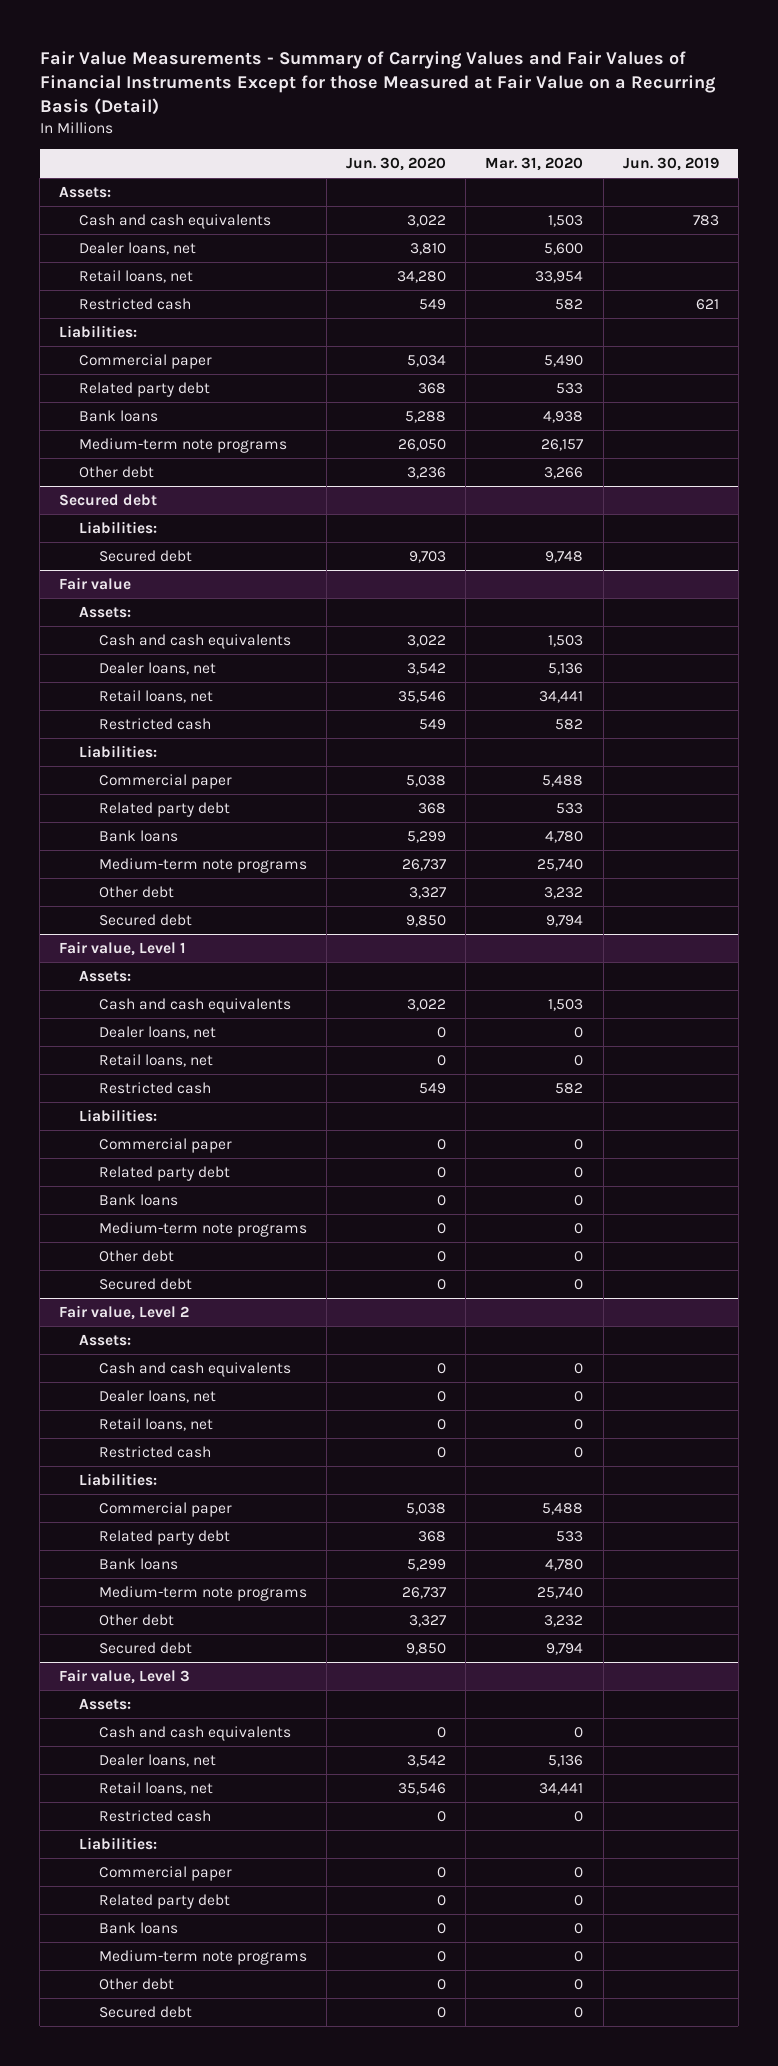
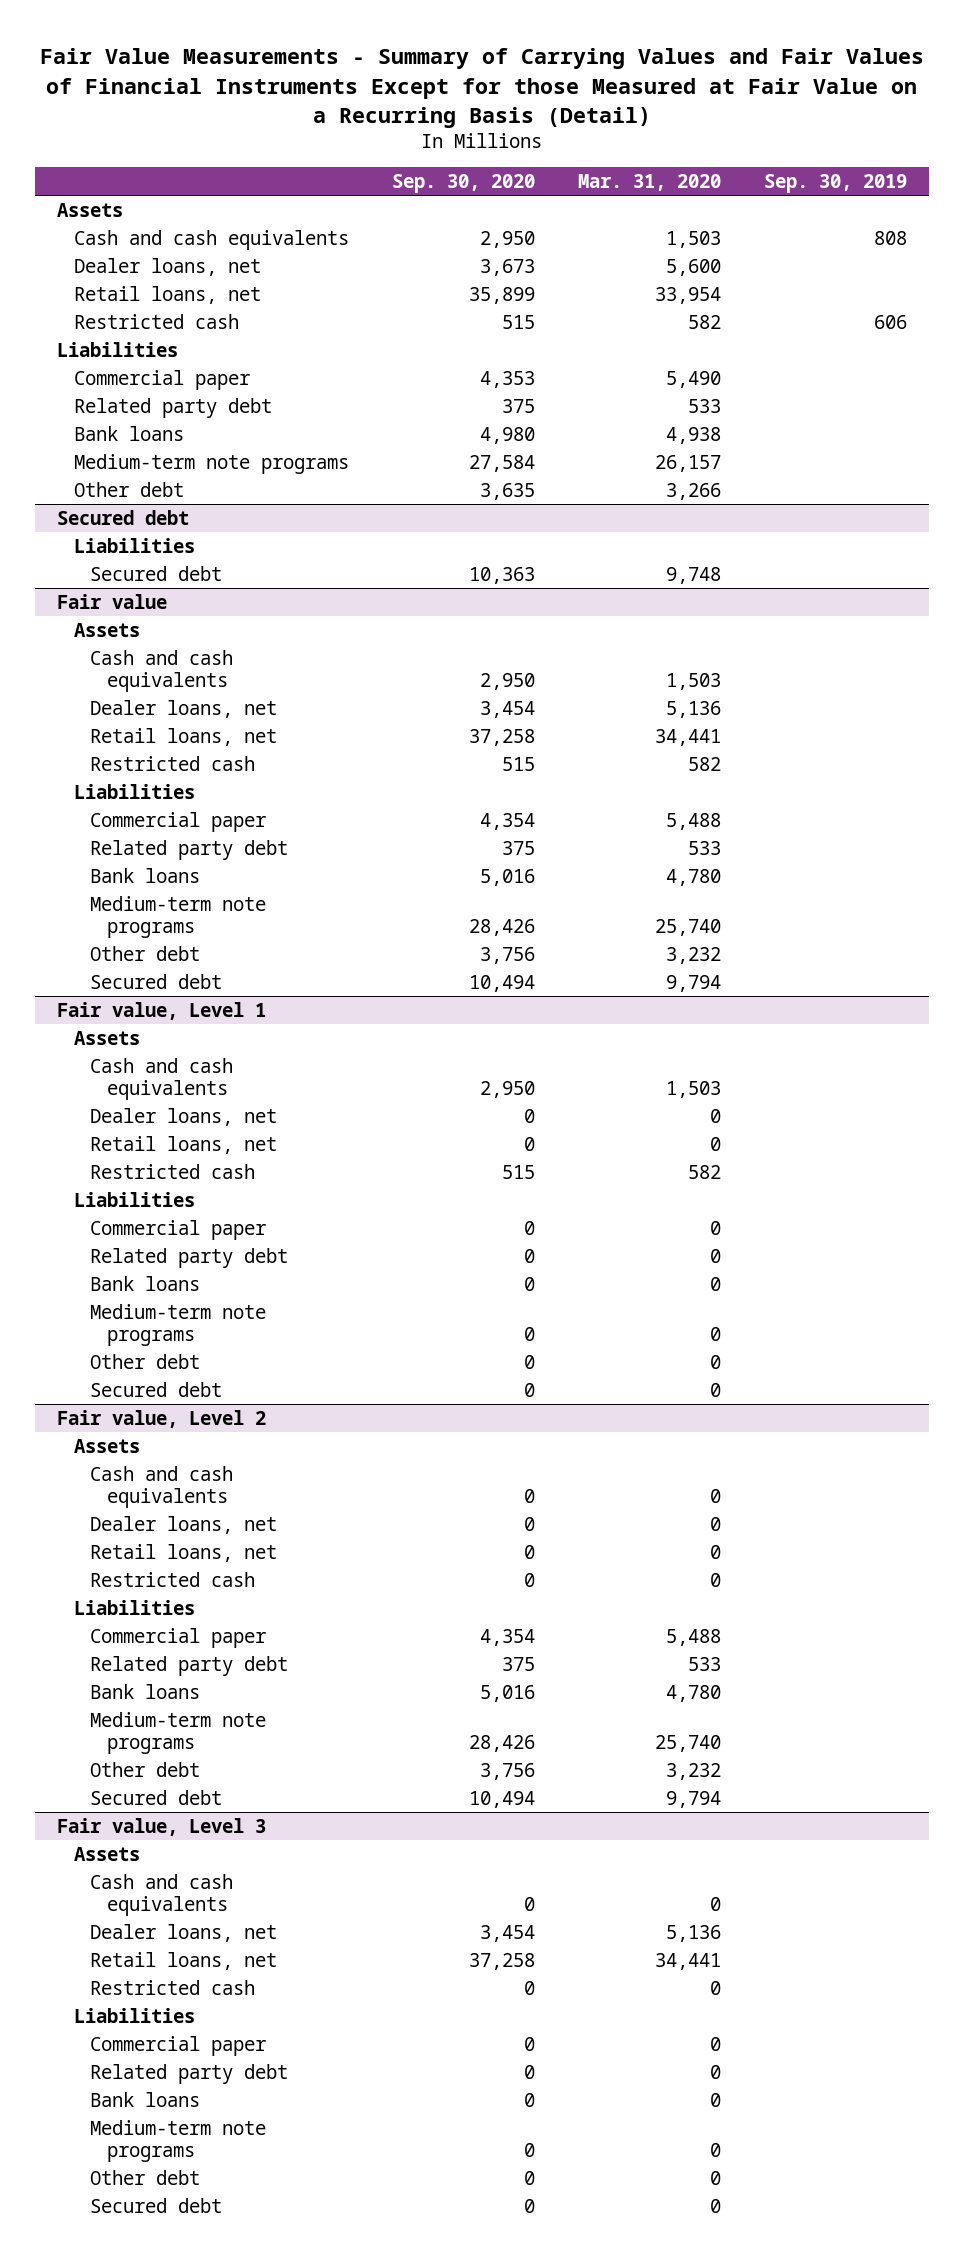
- | Jun. 30, 2020 | Mar. 31, 2020 | Jun. 30, 2019
+ | Sep. 30, 2020 | Mar. 31, 2020 | Sep. 30, 2019
- Assets:
+ Assets
- Liabilities:
+ Liabilities
@ Secured debt
- Liabilities:
+ Liabilities
@ Fair value
- Assets:
+ Assets
- Liabilities:
+ Liabilities
@ Fair value, Level 1
- Assets:
+ Assets
- Liabilities:
+ Liabilities
@ Fair value, Level 2
- Assets:
+ Assets
- Liabilities:
+ Liabilities
@ Fair value, Level 3
- Assets:
+ Assets
- Liabilities:
+ Liabilities

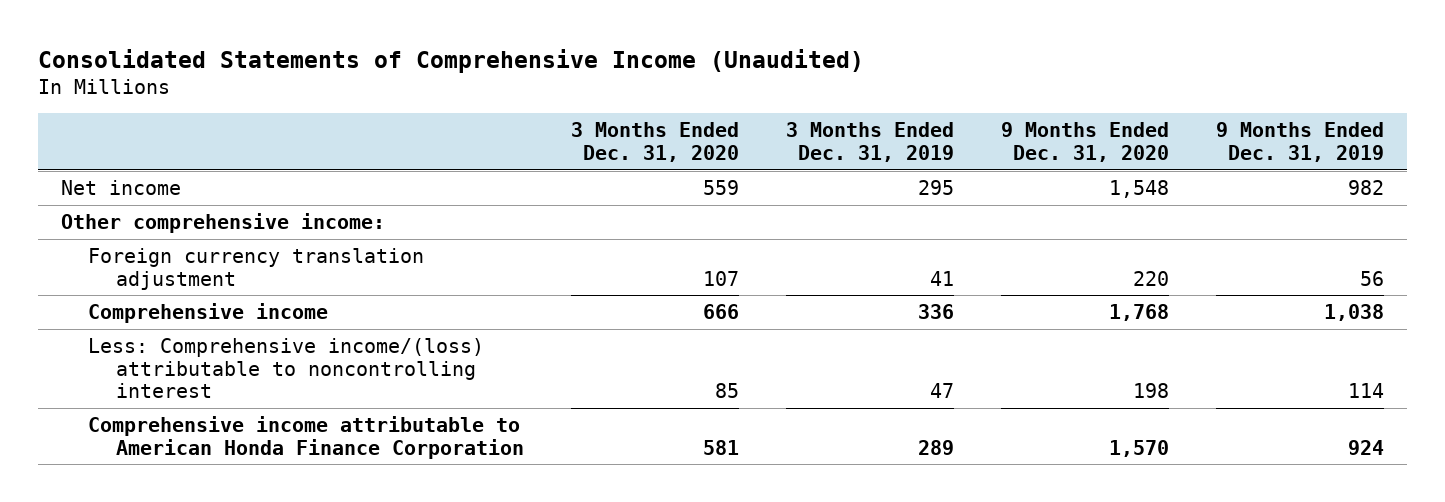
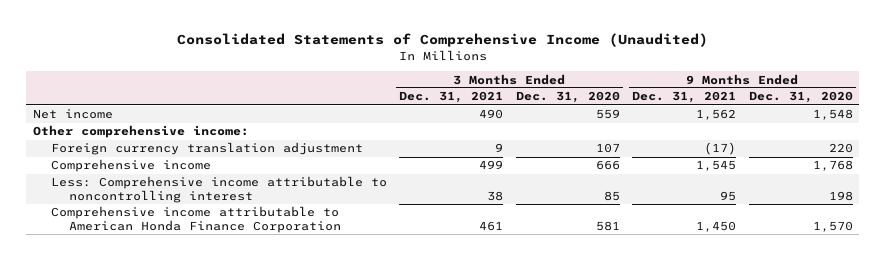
- | 3 Months Ended Dec. 31, 2020 | 3 Months Ended Dec. 31, 2019 | 9 Months Ended Dec. 31, 2020 | 9 Months Ended Dec. 31, 2019
+ | 3 Months Ended Dec. 31, 2021 | 3 Months Ended Dec. 31, 2020 | 9 Months Ended Dec. 31, 2021 | 9 Months Ended Dec. 31, 2020
- Less: Comprehensive income/(loss) attributable to noncontrolling interest | 85 | 47 | 198 | 114
+ Less: Comprehensive income attributable to noncontrolling interest | 38 | 85 | 95 | 198

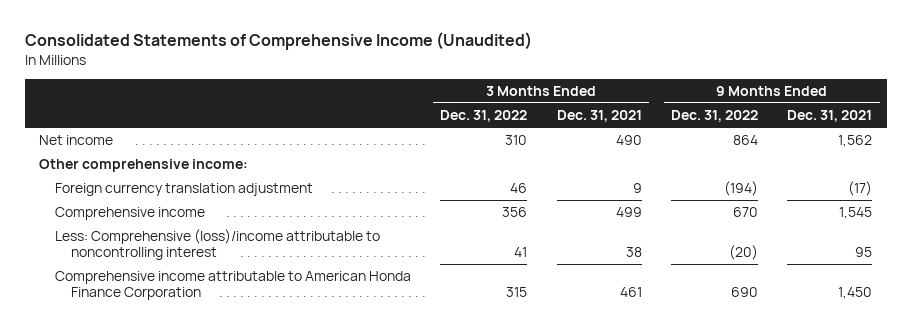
- | 3 Months Ended Dec. 31, 2021 | 3 Months Ended Dec. 31, 2020 | 9 Months Ended Dec. 31, 2021 | 9 Months Ended Dec. 31, 2020
+ | 3 Months Ended Dec. 31, 2022 | 3 Months Ended Dec. 31, 2021 | 9 Months Ended Dec. 31, 2022 | 9 Months Ended Dec. 31, 2021
- Less: Comprehensive income attributable to noncontrolling interest | 38 | 85 | 95 | 198
+ Less: Comprehensive (loss)/income attributable to noncontrolling interest | 41 | 38 | (20) | 95

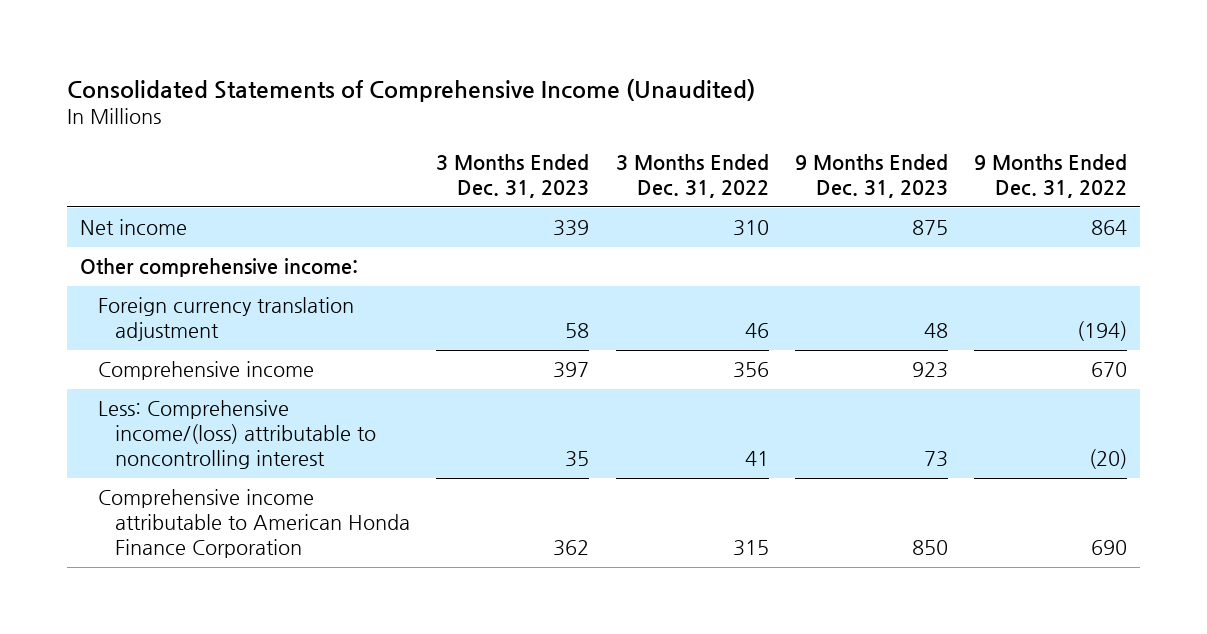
- | 3 Months Ended Dec. 31, 2022 | 3 Months Ended Dec. 31, 2021 | 9 Months Ended Dec. 31, 2022 | 9 Months Ended Dec. 31, 2021
+ | 3 Months Ended Dec. 31, 2023 | 3 Months Ended Dec. 31, 2022 | 9 Months Ended Dec. 31, 2023 | 9 Months Ended Dec. 31, 2022
- Less: Comprehensive (loss)/income attributable to noncontrolling interest | 41 | 38 | (20) | 95
+ Less: Comprehensive income/(loss) attributable to noncontrolling interest | 35 | 41 | 73 | (20)

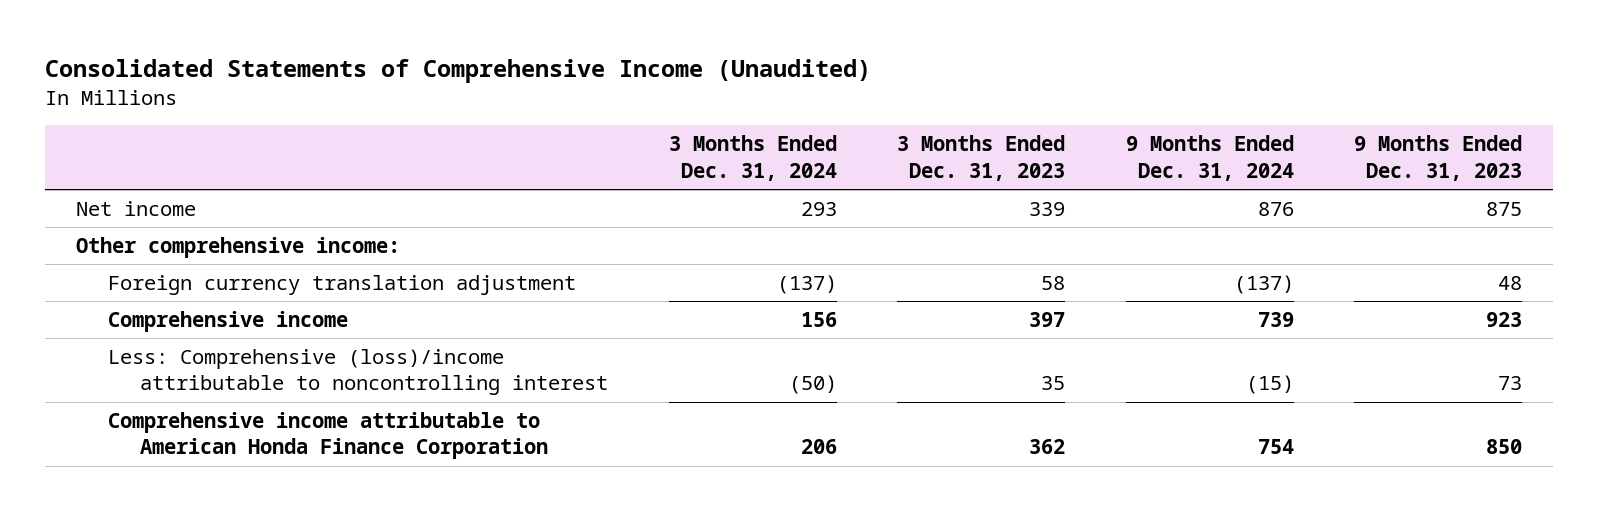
- | 3 Months Ended Dec. 31, 2023 | 3 Months Ended Dec. 31, 2022 | 9 Months Ended Dec. 31, 2023 | 9 Months Ended Dec. 31, 2022
+ | 3 Months Ended Dec. 31, 2024 | 3 Months Ended Dec. 31, 2023 | 9 Months Ended Dec. 31, 2024 | 9 Months Ended Dec. 31, 2023
- Less: Comprehensive income/(loss) attributable to noncontrolling interest | 35 | 41 | 73 | (20)
+ Less: Comprehensive (loss)/income attributable to noncontrolling interest | (50) | 35 | (15) | 73

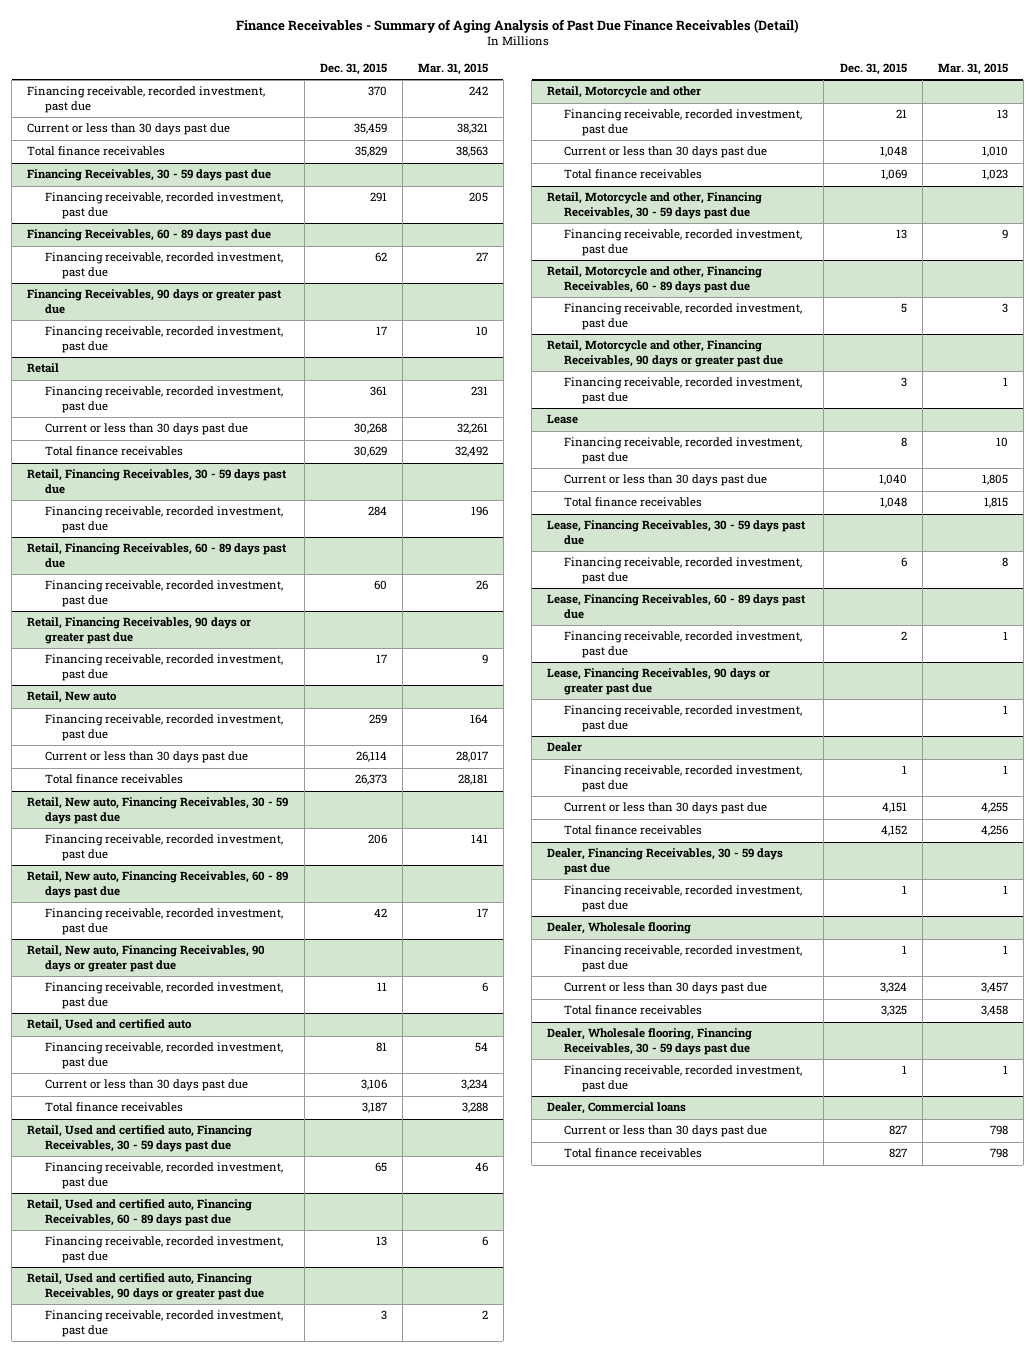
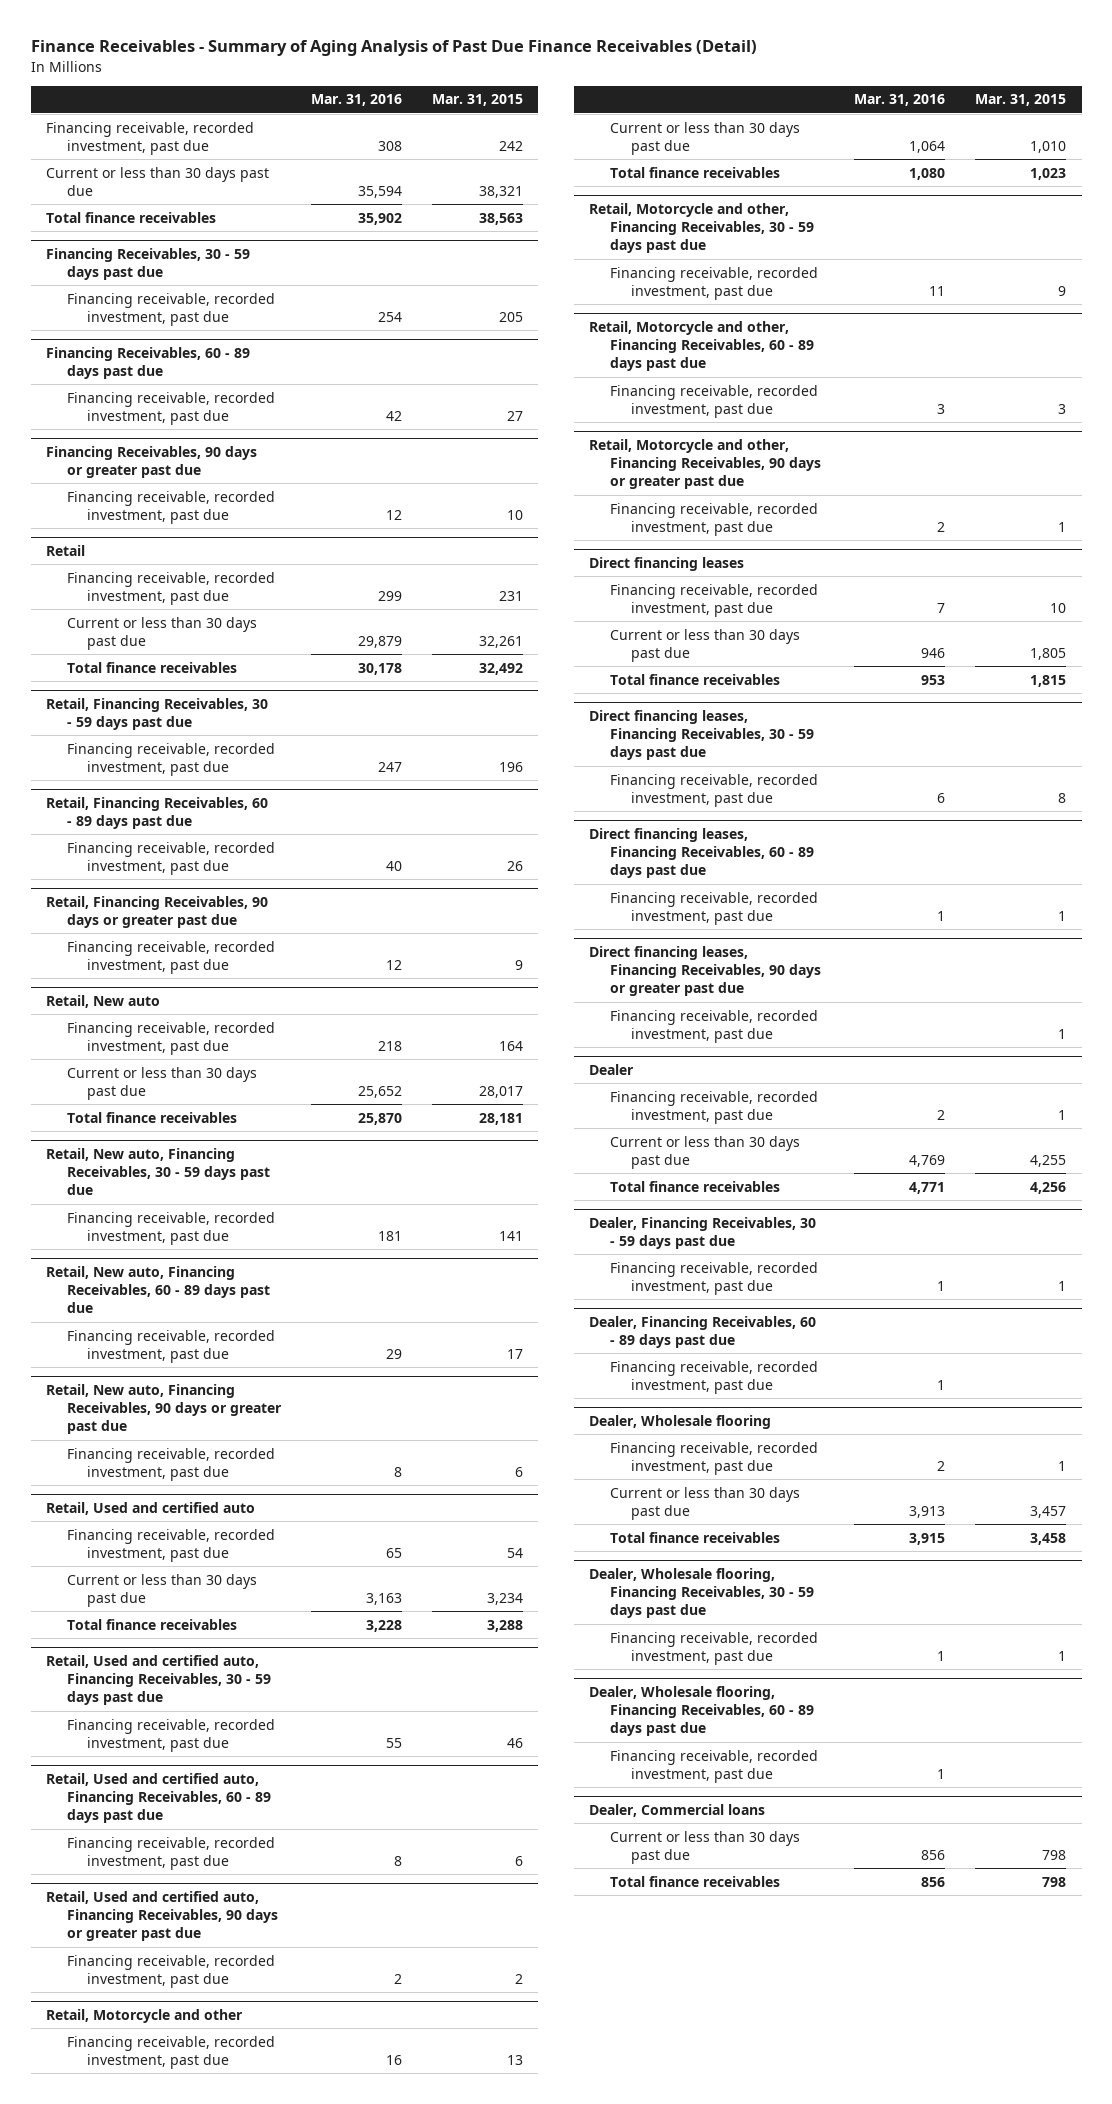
- | Dec. 31, 2015 | Mar. 31, 2015
+ | Mar. 31, 2016 | Mar. 31, 2015
- Lease
+ Direct financing leases
- Lease, Financing Receivables, 30 - 59 days past due
+ Direct financing leases, Financing Receivables, 30 - 59 days past due
- Lease, Financing Receivables, 60 - 89 days past due
+ Direct financing leases, Financing Receivables, 60 - 89 days past due
- Lease, Financing Receivables, 90 days or greater past due
+ Direct financing leases, Financing Receivables, 90 days or greater past due
+ Dealer, Financing Receivables, 60 - 89 days past due
+ Financing receivable, recorded investment, past due | 1 |
+ Dealer, Wholesale flooring, Financing Receivables, 60 - 89 days past due
+ Financing receivable, recorded investment, past due | 1 |

